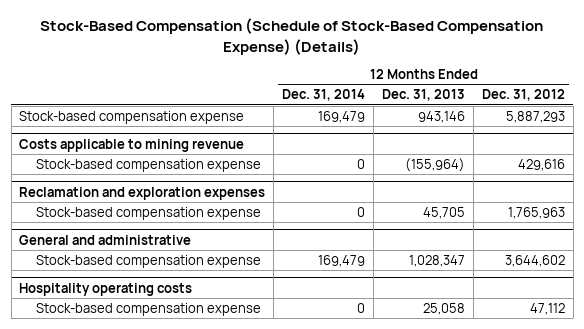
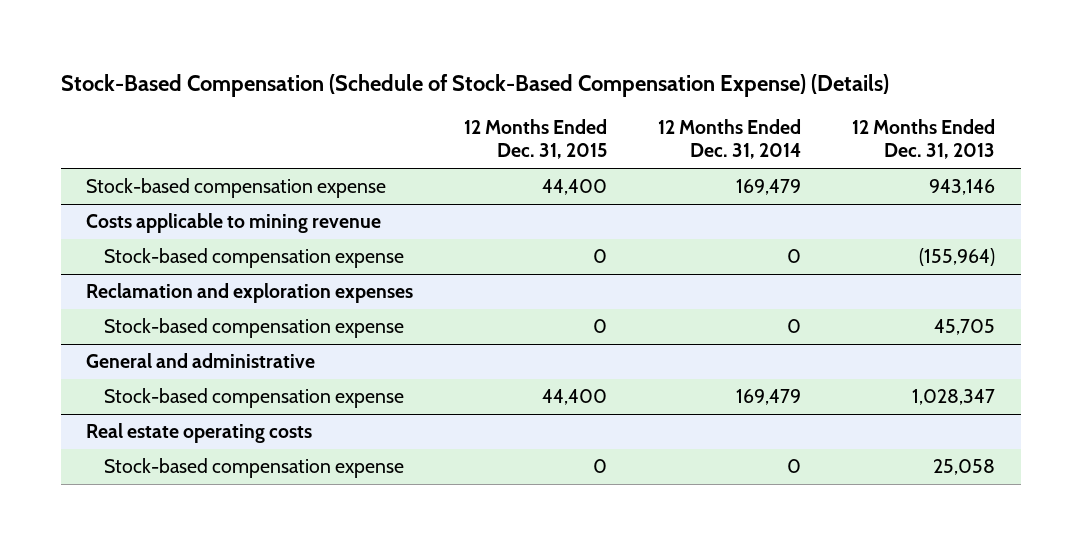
- | 12 Months Ended Dec. 31, 2014 | 12 Months Ended Dec. 31, 2013 | 12 Months Ended Dec. 31, 2012
+ | 12 Months Ended Dec. 31, 2015 | 12 Months Ended Dec. 31, 2014 | 12 Months Ended Dec. 31, 2013
- Hospitality operating costs
+ Real estate operating costs

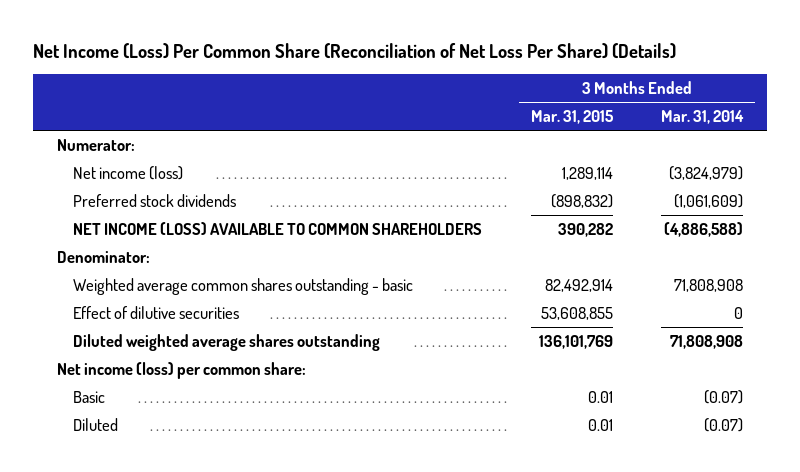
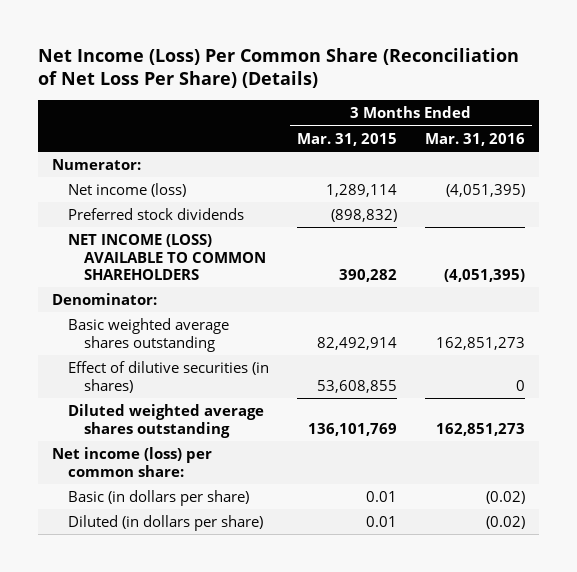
- | 3 Months Ended Mar. 31, 2015 | 3 Months Ended Mar. 31, 2014
+ | 3 Months Ended Mar. 31, 2015 | 3 Months Ended Mar. 31, 2016
- Weighted average common shares outstanding - basic | 82,492,914 | 71,808,908
- Effect of dilutive securities | 53,608,855 | 0
+ Basic weighted average shares outstanding | 82,492,914 | 162,851,273
+ Effect of dilutive securities (in shares) | 53,608,855 | 0
- Basic | 0.01 | (0.07)
- Diluted | 0.01 | (0.07)
+ Basic (in dollars per share) | 0.01 | (0.02)
+ Diluted (in dollars per share) | 0.01 | (0.02)

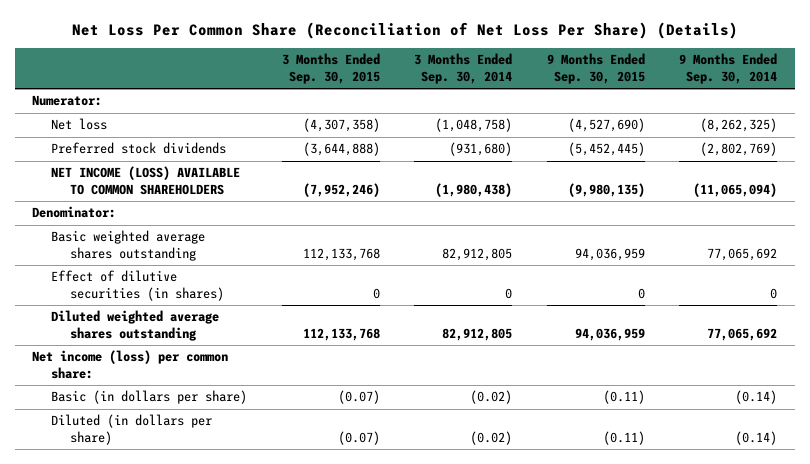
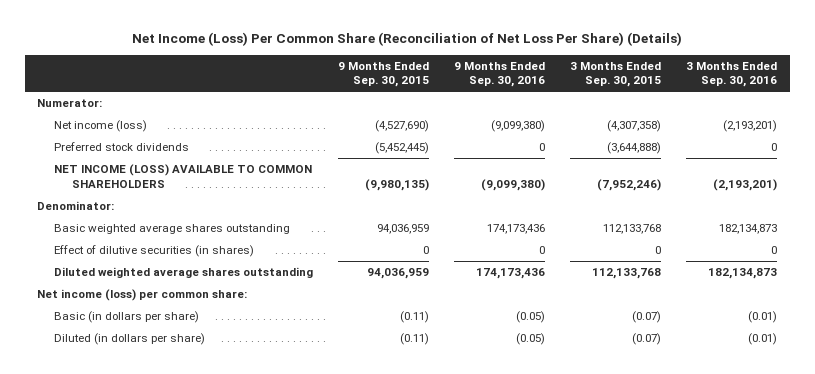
- Net Loss Per Common Share (Reconciliation of Net Loss Per Share) (Details)
+ Net Income (Loss) Per Common Share (Reconciliation of Net Loss Per Share) (Details)
- | 3 Months Ended Sep. 30, 2015 | 3 Months Ended Sep. 30, 2014 | 9 Months Ended Sep. 30, 2015 | 9 Months Ended Sep. 30, 2014
+ | 9 Months Ended Sep. 30, 2015 | 9 Months Ended Sep. 30, 2016 | 3 Months Ended Sep. 30, 2015 | 3 Months Ended Sep. 30, 2016
- Net loss | (4,307,358) | (1,048,758) | (4,527,690) | (8,262,325)
+ Net income (loss) | (4,527,690) | (9,099,380) | (4,307,358) | (2,193,201)

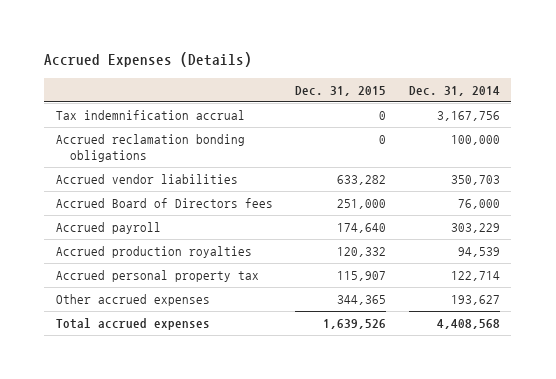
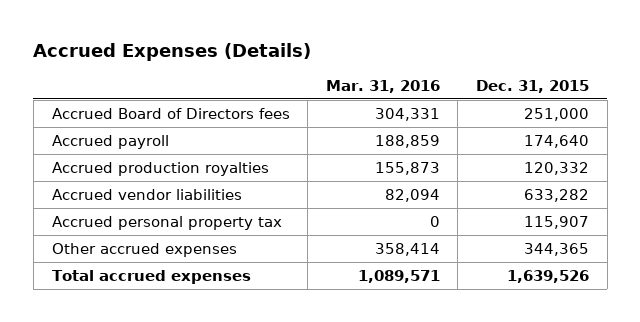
- | Dec. 31, 2015 | Dec. 31, 2014
+ | Mar. 31, 2016 | Dec. 31, 2015
- Tax indemnification accrual | 0 | 3,167,756
- Accrued reclamation bonding obligations | 0 | 100,000
moved down: Accrued vendor liabilities | 82,094 | 633,282

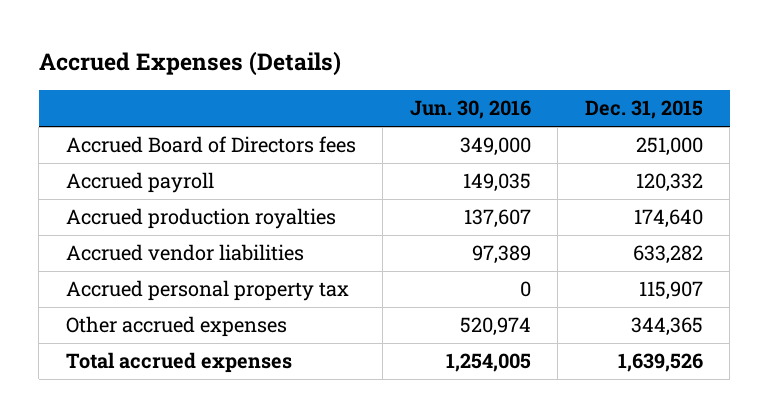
- | Mar. 31, 2016 | Dec. 31, 2015
+ | Jun. 30, 2016 | Dec. 31, 2015
- Accrued payroll | 188,859 | 174,640
- Accrued production royalties | 155,873 | 120,332
+ Accrued payroll | 149,035 | 120,332
+ Accrued production royalties | 137,607 | 174,640

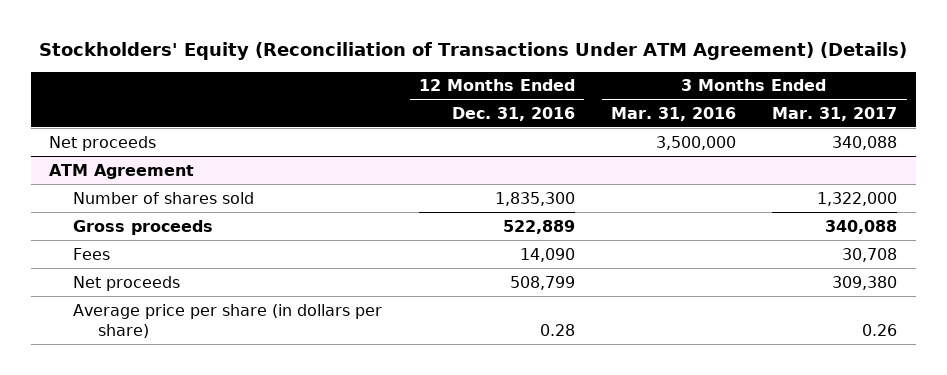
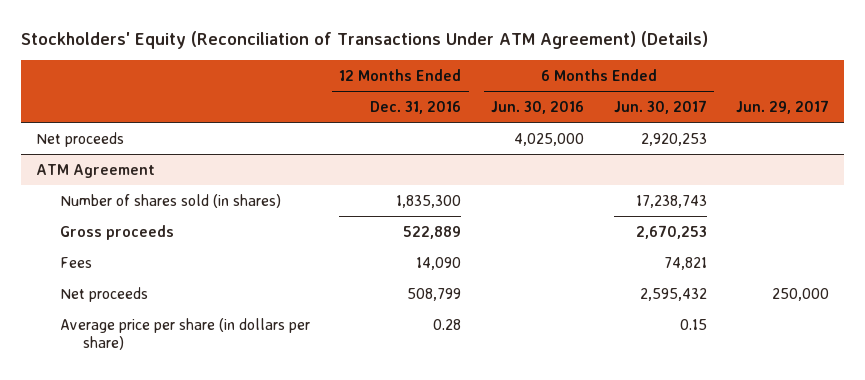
- | 12 Months Ended Dec. 31, 2016 | 3 Months Ended Mar. 31, 2016 | 3 Months Ended Mar. 31, 2017
+ | 12 Months Ended Dec. 31, 2016 | 6 Months Ended Jun. 30, 2016 | 6 Months Ended Jun. 30, 2017 | Jun. 29, 2017
@ ATM Agreement
- Number of shares sold | 1,835,300 | | 1,322,000
+ Number of shares sold (in shares) | 1,835,300 | | 17,238,743 |

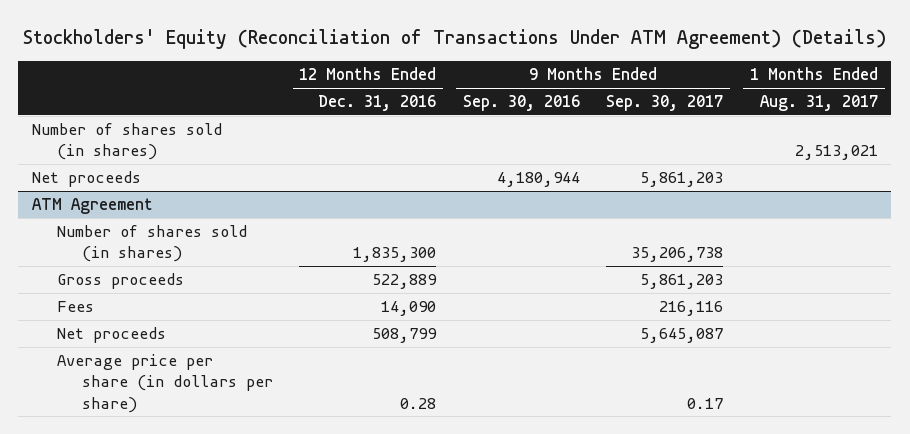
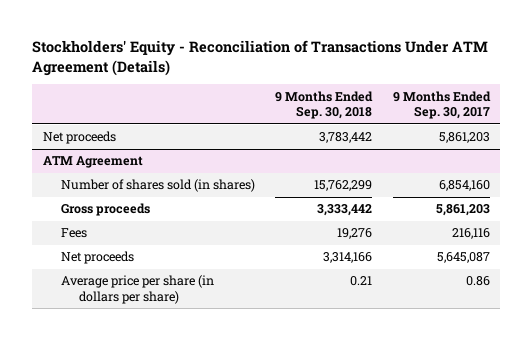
- Stockholders' Equity (Reconciliation of Transactions Under ATM Agreement) (Details)
+ Stockholders' Equity - Reconciliation of Transactions Under ATM Agreement (Details)
- | 12 Months Ended Dec. 31, 2016 | 9 Months Ended Sep. 30, 2016 | 9 Months Ended Sep. 30, 2017 | 1 Months Ended Aug. 31, 2017
+ | 9 Months Ended Sep. 30, 2018 | 9 Months Ended Sep. 30, 2017
- Number of shares sold (in shares) | | | | 2,513,021
@ ATM Agreement
- Number of shares sold (in shares) | 1,835,300 | | 35,206,738 |
+ Number of shares sold (in shares) | 15,762,299 | 6,854,160
- Average price per share (in dollars per share) | 0.28 | | 0.17 |
+ Average price per share (in dollars per share) | 0.21 | 0.86

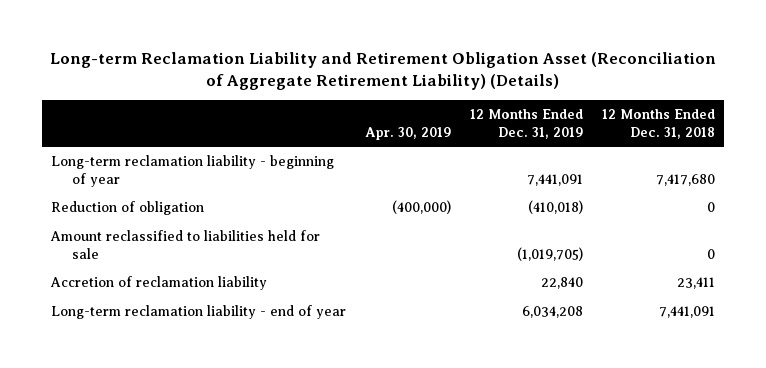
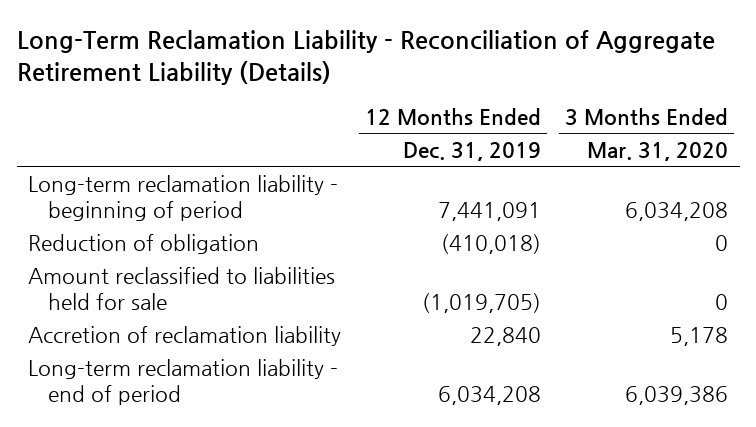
- Long-term Reclamation Liability and Retirement Obligation Asset (Reconciliation of Aggregate Retirement Liability) (Details)
+ Long-Term Reclamation Liability - Reconciliation of Aggregate Retirement Liability (Details)
- | Apr. 30, 2019 | 12 Months Ended Dec. 31, 2019 | 12 Months Ended Dec. 31, 2018
+ | 12 Months Ended Dec. 31, 2019 | 3 Months Ended Mar. 31, 2020
- Long-term reclamation liability - beginning of year | | 7,441,091 | 7,417,680
+ Long-term reclamation liability - beginning of period | 7,441,091 | 6,034,208
- Long-term reclamation liability - end of year | | 6,034,208 | 7,441,091
+ Long-term reclamation liability - end of period | 6,034,208 | 6,039,386

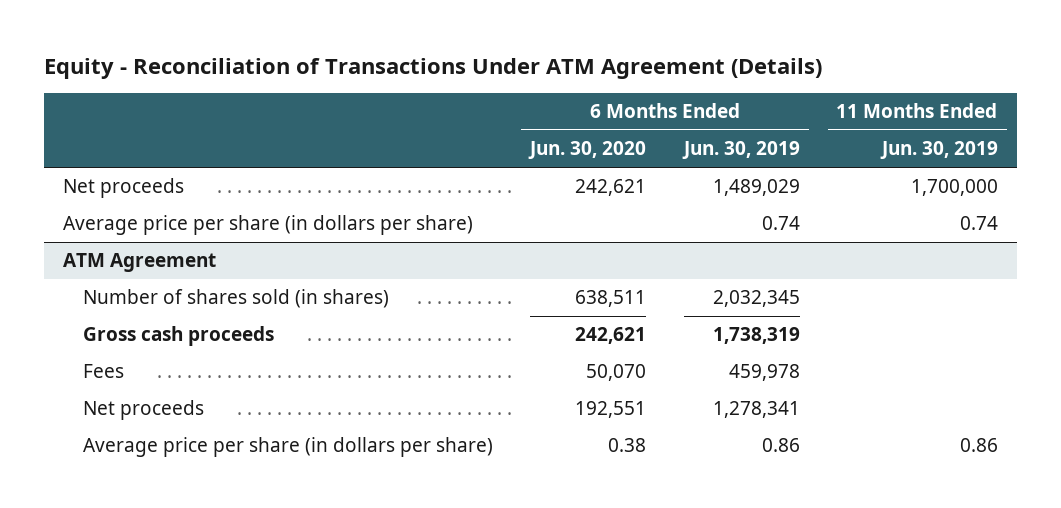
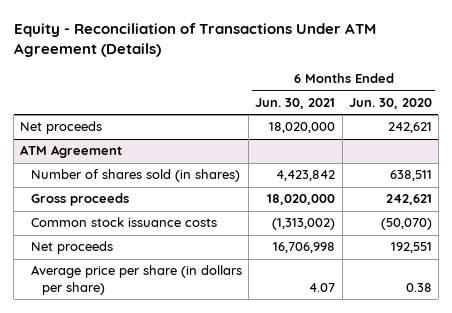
- | 6 Months Ended Jun. 30, 2020 | 6 Months Ended Jun. 30, 2019 | 11 Months Ended Jun. 30, 2019
+ | 6 Months Ended Jun. 30, 2021 | 6 Months Ended Jun. 30, 2020
- Average price per share (in dollars per share) | | 0.74 | 0.74
@ ATM Agreement
- Gross cash proceeds | 242,621 | 1,738,319 |
- Fees | 50,070 | 459,978 |
+ Gross proceeds | 18,020,000 | 242,621
+ Common stock issuance costs | (1,313,002) | (50,070)

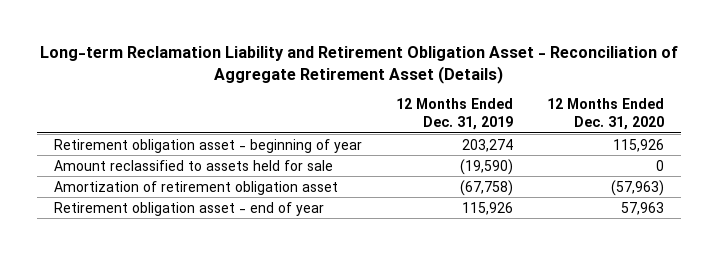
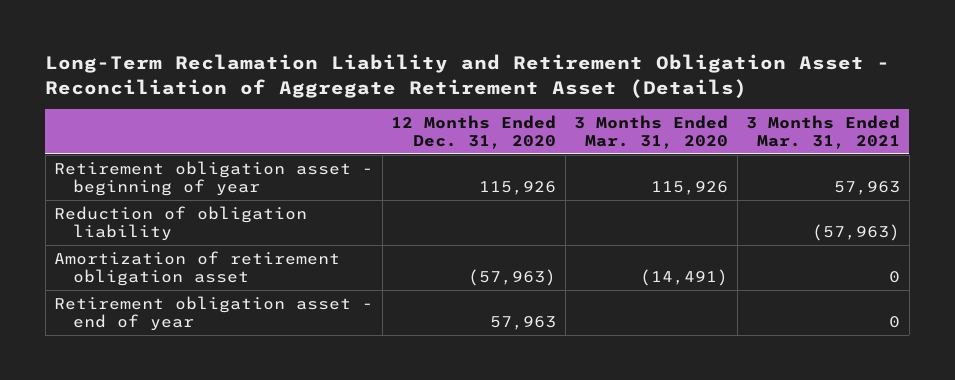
- Long-term Reclamation Liability and Retirement Obligation Asset - Reconciliation of Aggregate Retirement Asset (Details)
+ Long-Term Reclamation Liability and Retirement Obligation Asset - Reconciliation of Aggregate Retirement Asset (Details)
- | 12 Months Ended Dec. 31, 2019 | 12 Months Ended Dec. 31, 2020
+ | 12 Months Ended Dec. 31, 2020 | 3 Months Ended Mar. 31, 2020 | 3 Months Ended Mar. 31, 2021
- Amount reclassified to assets held for sale | (19,590) | 0
+ Reduction of obligation liability | | | (57,963)

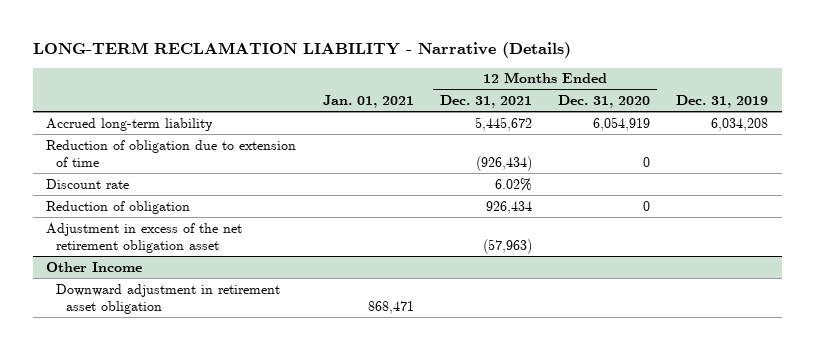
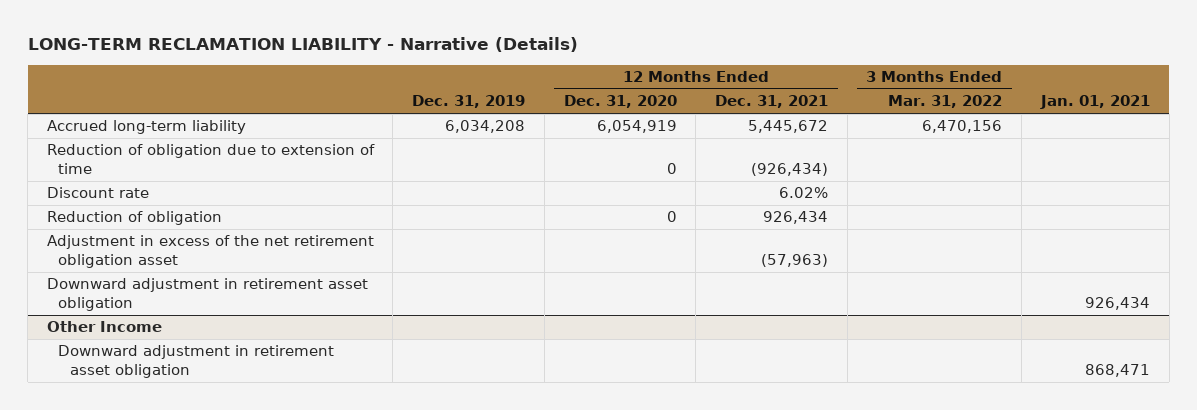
- | Jan. 01, 2021 | 12 Months Ended Dec. 31, 2021 | 12 Months Ended Dec. 31, 2020 | Dec. 31, 2019
+ | Dec. 31, 2019 | 12 Months Ended Dec. 31, 2020 | 12 Months Ended Dec. 31, 2021 | 3 Months Ended Mar. 31, 2022 | Jan. 01, 2021
+ Downward adjustment in retirement asset obligation | | | | | 926,434

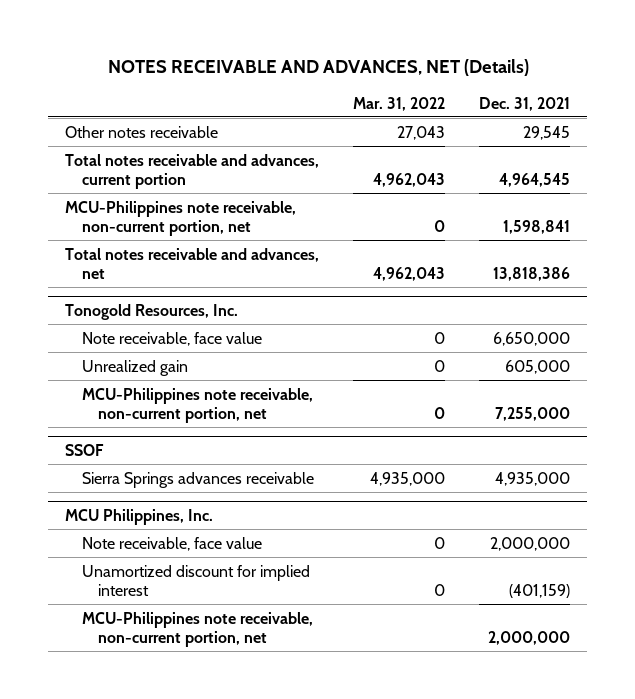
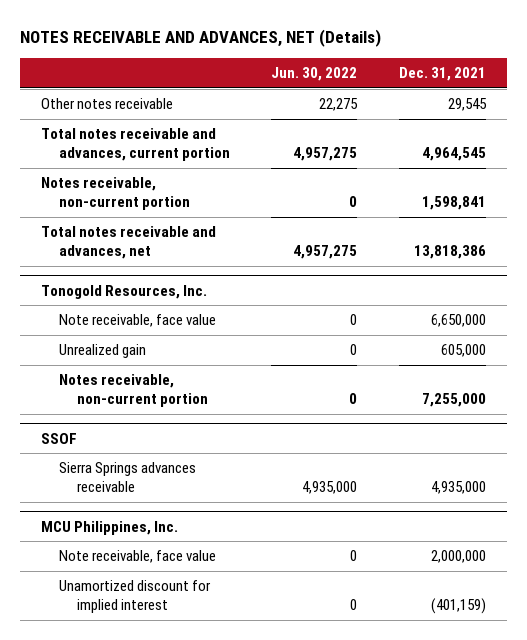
- | Mar. 31, 2022 | Dec. 31, 2021
+ | Jun. 30, 2022 | Dec. 31, 2021
- MCU-Philippines note receivable, non-current portion, net | 0 | 1,598,841
+ Notes receivable, non-current portion | 0 | 1,598,841
@ Tonogold Resources, Inc.
- MCU-Philippines note receivable, non-current portion, net | 0 | 7,255,000
+ Notes receivable, non-current portion | 0 | 7,255,000
@ MCU Philippines, Inc.
- MCU-Philippines note receivable, non-current portion, net | | 2,000,000

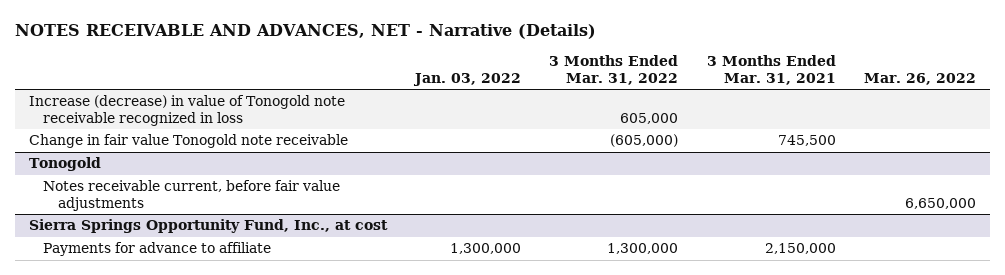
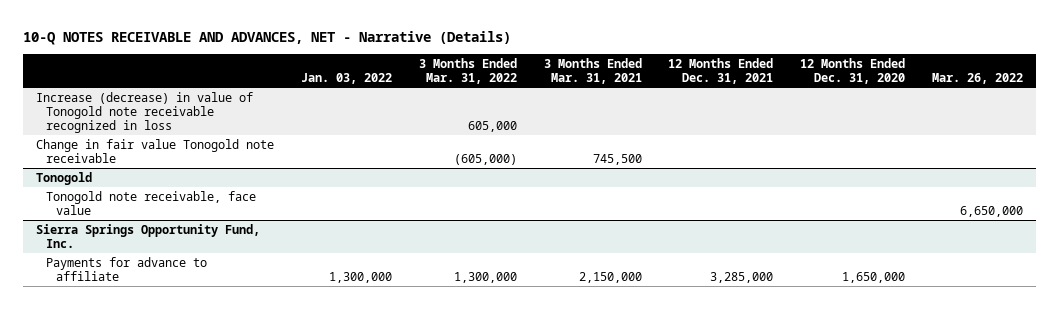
- NOTES RECEIVABLE AND ADVANCES, NET - Narrative (Details)
+ 10-Q NOTES RECEIVABLE AND ADVANCES, NET - Narrative (Details)
- | Jan. 03, 2022 | 3 Months Ended Mar. 31, 2022 | 3 Months Ended Mar. 31, 2021 | Mar. 26, 2022
+ | Jan. 03, 2022 | 3 Months Ended Mar. 31, 2022 | 3 Months Ended Mar. 31, 2021 | 12 Months Ended Dec. 31, 2021 | 12 Months Ended Dec. 31, 2020 | Mar. 26, 2022
@ Tonogold
- Notes receivable current, before fair value adjustments | | | | 6,650,000
- Sierra Springs Opportunity Fund, Inc., at cost
@ Tonogold
+ Tonogold note receivable, face value | | | | | | 6,650,000
+ Sierra Springs Opportunity Fund, Inc.

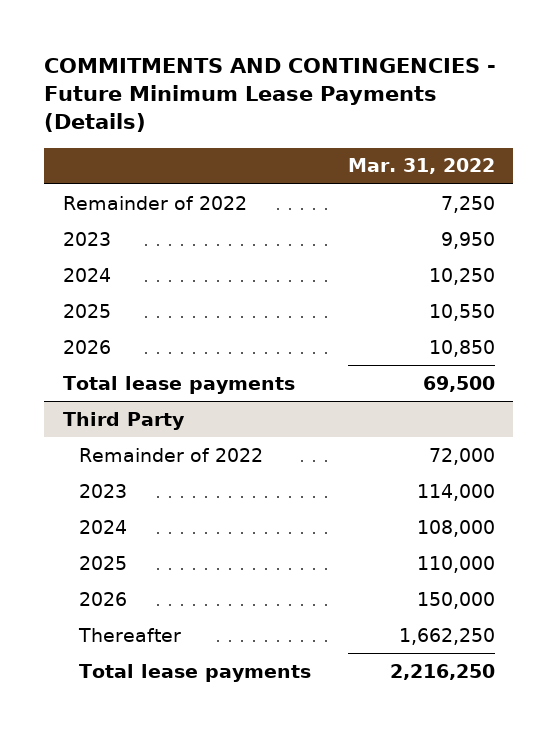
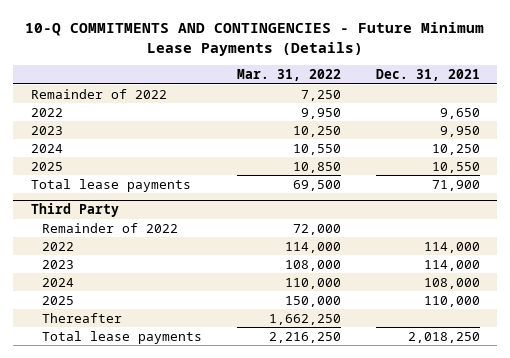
- COMMITMENTS AND CONTINGENCIES - Future Minimum Lease Payments (Details)
+ 10-Q COMMITMENTS AND CONTINGENCIES - Future Minimum Lease Payments (Details)
- | Mar. 31, 2022
+ | Mar. 31, 2022 | Dec. 31, 2021
- 2023 | 9,950
- 2024 | 10,250
- 2025 | 10,550
- 2026 | 10,850
+ 2022 | 9,950 | 9,650
+ 2023 | 10,250 | 9,950
+ 2024 | 10,550 | 10,250
+ 2025 | 10,850 | 10,550
@ Third Party
- 2023 | 114,000
- 2024 | 108,000
- 2025 | 110,000
- 2026 | 150,000
+ 2022 | 114,000 | 114,000
+ 2023 | 108,000 | 114,000
+ 2024 | 110,000 | 108,000
+ 2025 | 150,000 | 110,000

